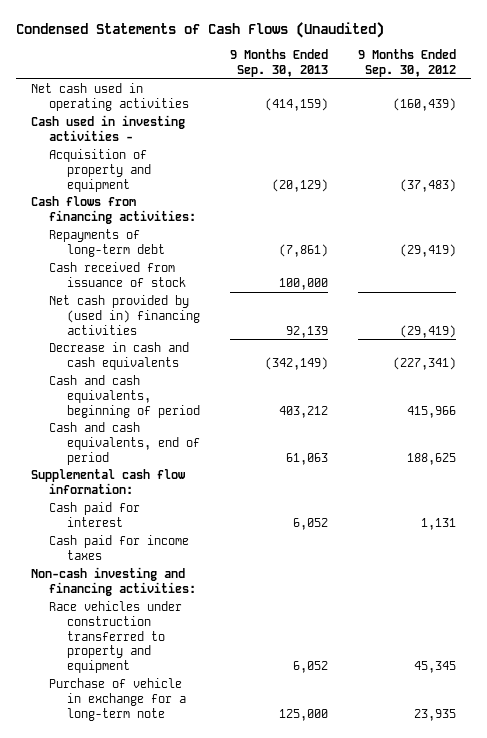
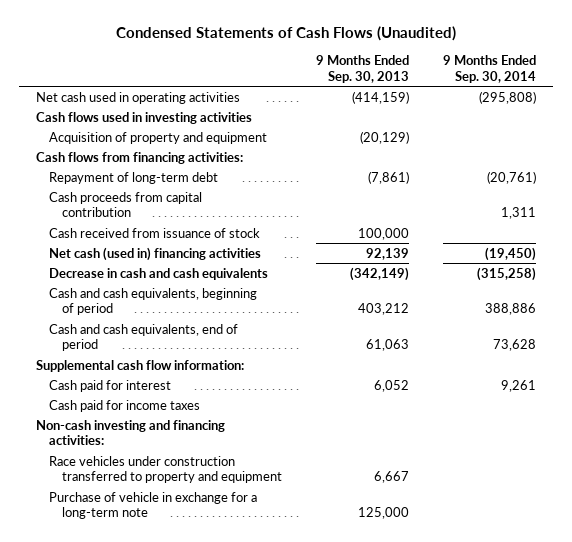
- | 9 Months Ended Sep. 30, 2013 | 9 Months Ended Sep. 30, 2012
+ | 9 Months Ended Sep. 30, 2013 | 9 Months Ended Sep. 30, 2014
- Cash used in investing activities -
+ Cash flows used in investing activities
- Repayments of long-term debt | (7,861) | (29,419)
+ Repayment of long-term debt | (7,861) | (20,761)
+ Cash proceeds from capital contribution | | 1,311
- Net cash provided by (used in) financing activities | 92,139 | (29,419)
+ Net cash (used in) financing activities | 92,139 | (19,450)
- Race vehicles under construction transferred to property and equipment | 6,052 | 45,345
+ Race vehicles under construction transferred to property and equipment | 6,667 |

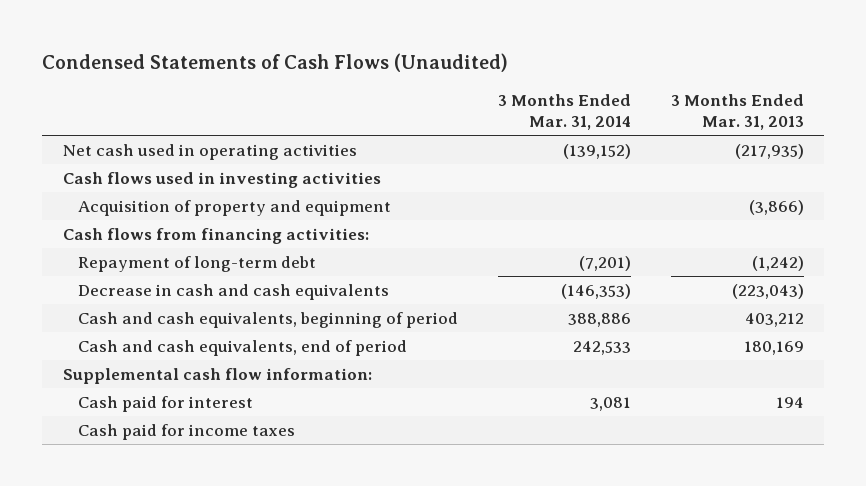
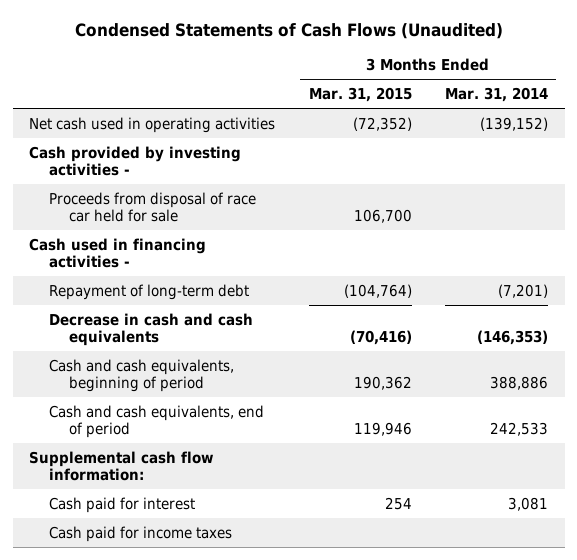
- | 3 Months Ended Mar. 31, 2014 | 3 Months Ended Mar. 31, 2013
+ | 3 Months Ended Mar. 31, 2015 | 3 Months Ended Mar. 31, 2014
- Cash flows used in investing activities
- Acquisition of property and equipment | | (3,866)
- Cash flows from financing activities:
+ Cash provided by investing activities -
+ Proceeds from disposal of race car held for sale | 106,700 |
+ Cash used in financing activities -

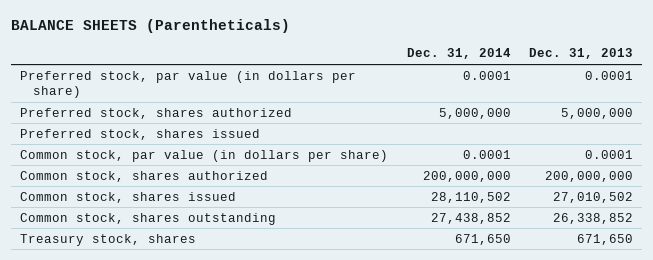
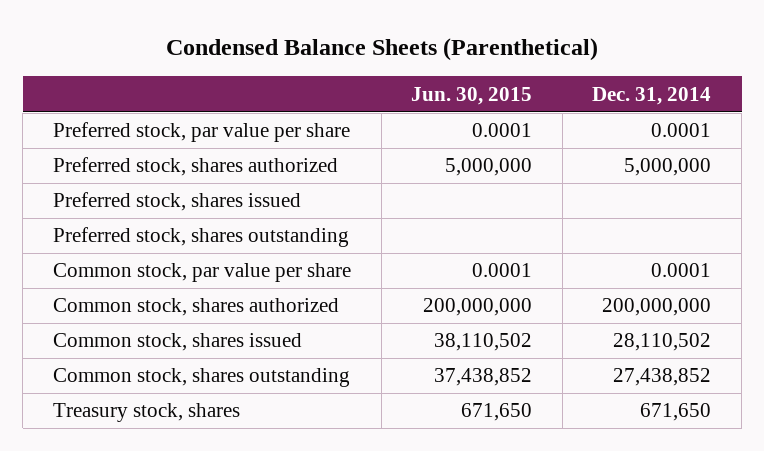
- BALANCE SHEETS (Parentheticals)
+ Condensed Balance Sheets (Parenthetical)
- | Dec. 31, 2014 | Dec. 31, 2013
+ | Jun. 30, 2015 | Dec. 31, 2014
- Preferred stock, par value (in dollars per share) | 0.0001 | 0.0001
+ Preferred stock, par value per share | 0.0001 | 0.0001
- Common stock, par value (in dollars per share) | 0.0001 | 0.0001
+ Preferred stock, shares outstanding
+ Common stock, par value per share | 0.0001 | 0.0001

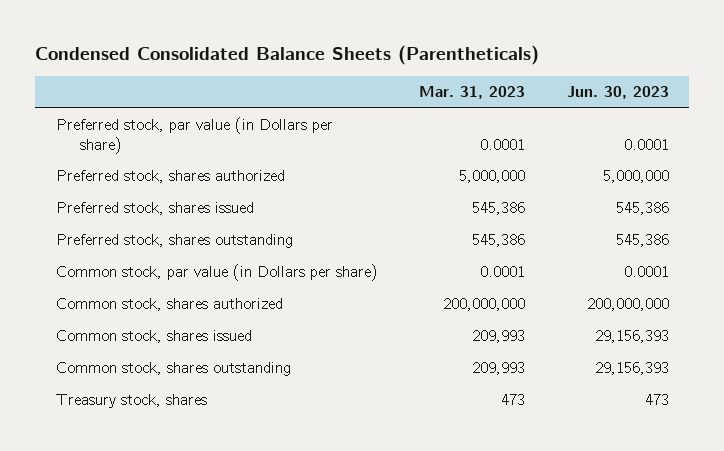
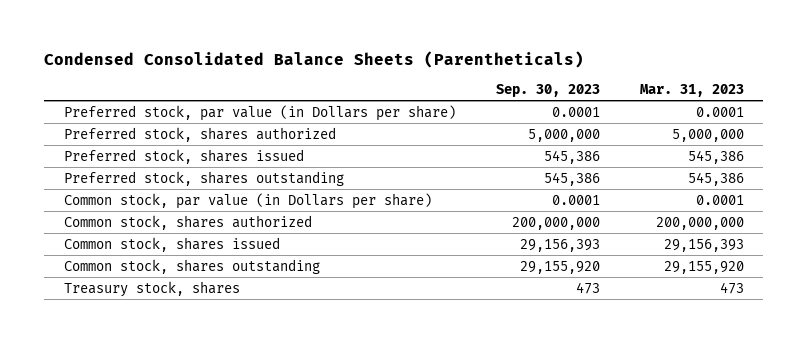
- | Mar. 31, 2023 | Jun. 30, 2023
+ | Sep. 30, 2023 | Mar. 31, 2023
- Common stock, shares issued | 209,993 | 29,156,393
- Common stock, shares outstanding | 209,993 | 29,156,393
+ Common stock, shares issued | 29,156,393 | 29,156,393
+ Common stock, shares outstanding | 29,155,920 | 29,155,920

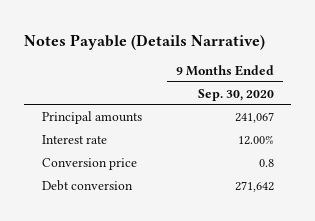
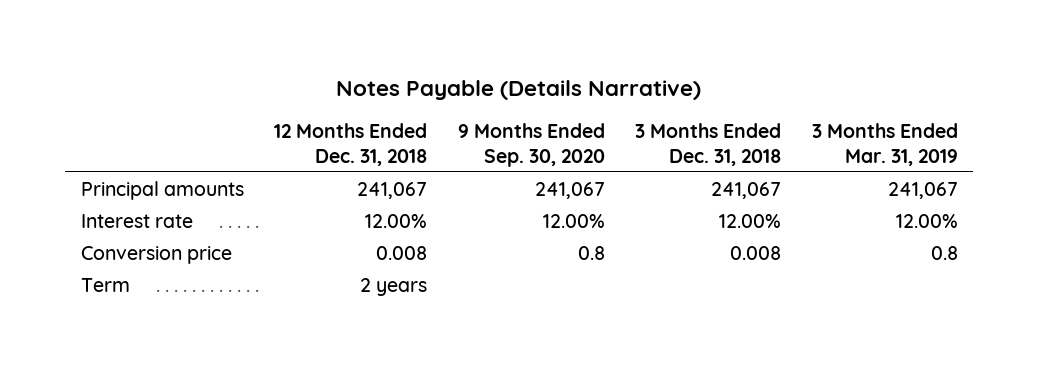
- | 9 Months Ended Sep. 30, 2020
+ | 12 Months Ended Dec. 31, 2018 | 9 Months Ended Sep. 30, 2020 | 3 Months Ended Dec. 31, 2018 | 3 Months Ended Mar. 31, 2019
- Debt conversion | 271,642
+ Term | 2 years | | |

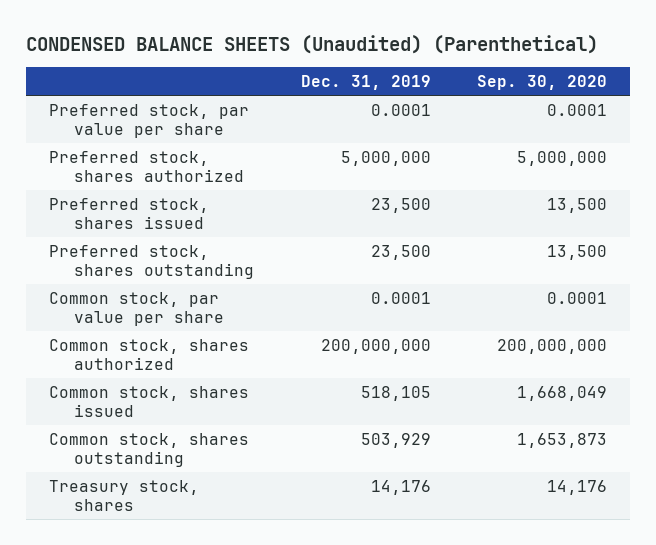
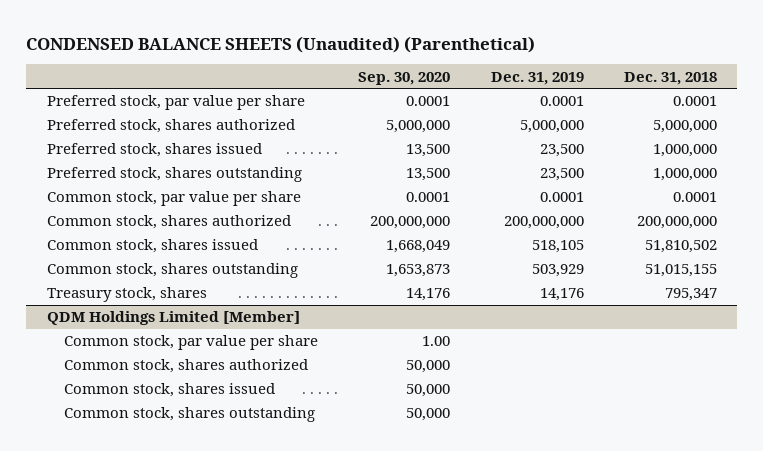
- | Dec. 31, 2019 | Sep. 30, 2020
+ | Sep. 30, 2020 | Dec. 31, 2019 | Dec. 31, 2018
+ QDM Holdings Limited [Member]
+ Common stock, par value per share | 1.00 | |
+ Common stock, shares authorized | 50,000 | |
+ Common stock, shares issued | 50,000 | |
+ Common stock, shares outstanding | 50,000 | |

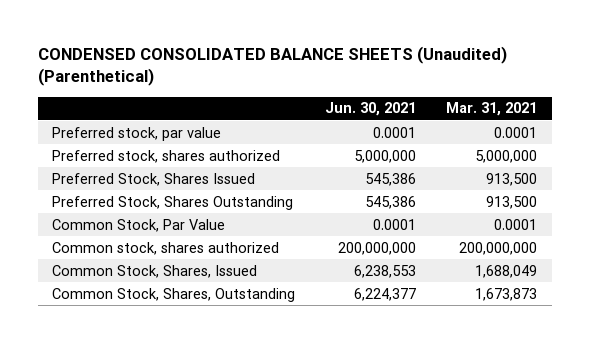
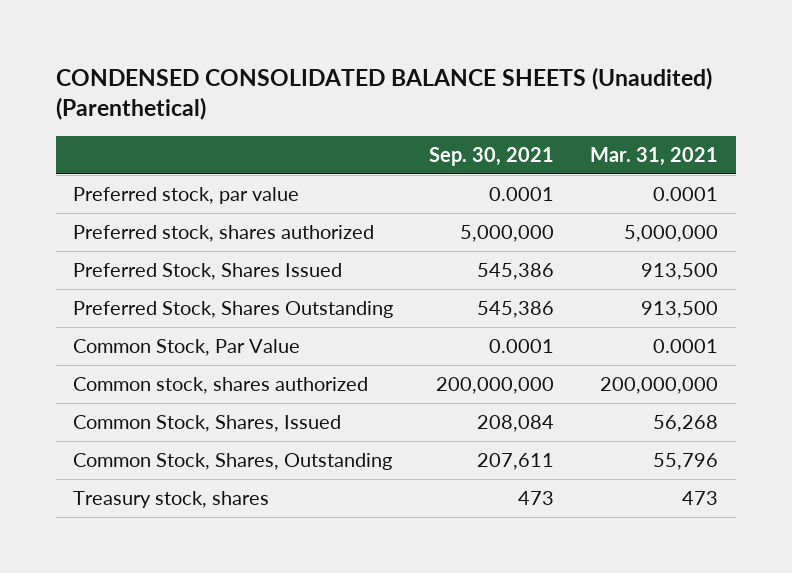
- | Jun. 30, 2021 | Mar. 31, 2021
+ | Sep. 30, 2021 | Mar. 31, 2021
- Common Stock, Shares, Issued | 6,238,553 | 1,688,049
- Common Stock, Shares, Outstanding | 6,224,377 | 1,673,873
+ Common Stock, Shares, Issued | 208,084 | 56,268
+ Common Stock, Shares, Outstanding | 207,611 | 55,796
+ Treasury stock, shares | 473 | 473

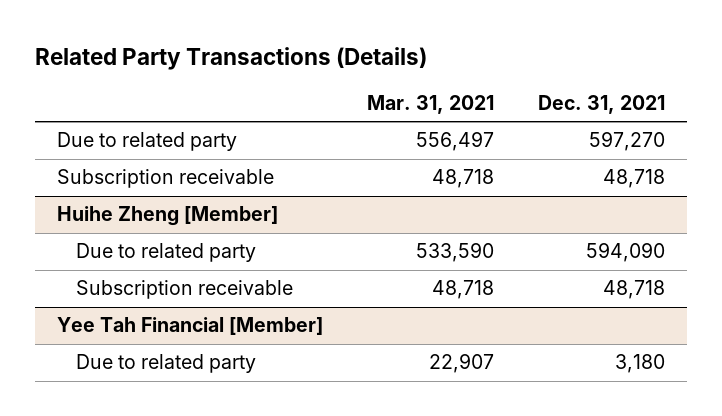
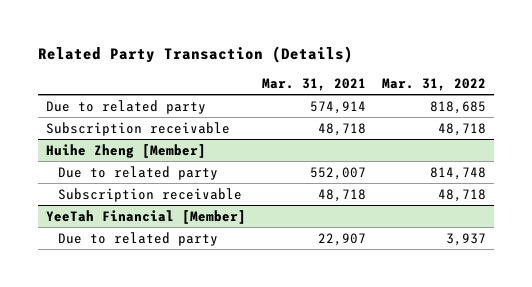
- Related Party Transactions (Details)
+ Related Party Transaction (Details)
- | Mar. 31, 2021 | Dec. 31, 2021
+ | Mar. 31, 2021 | Mar. 31, 2022
- Due to related party | 556,497 | 597,270
+ Due to related party | 574,914 | 818,685
@ Huihe Zheng [Member]
- Due to related party | 533,590 | 594,090
+ Due to related party | 552,007 | 814,748
- Yee Tah Financial [Member]
+ YeeTah Financial [Member]

